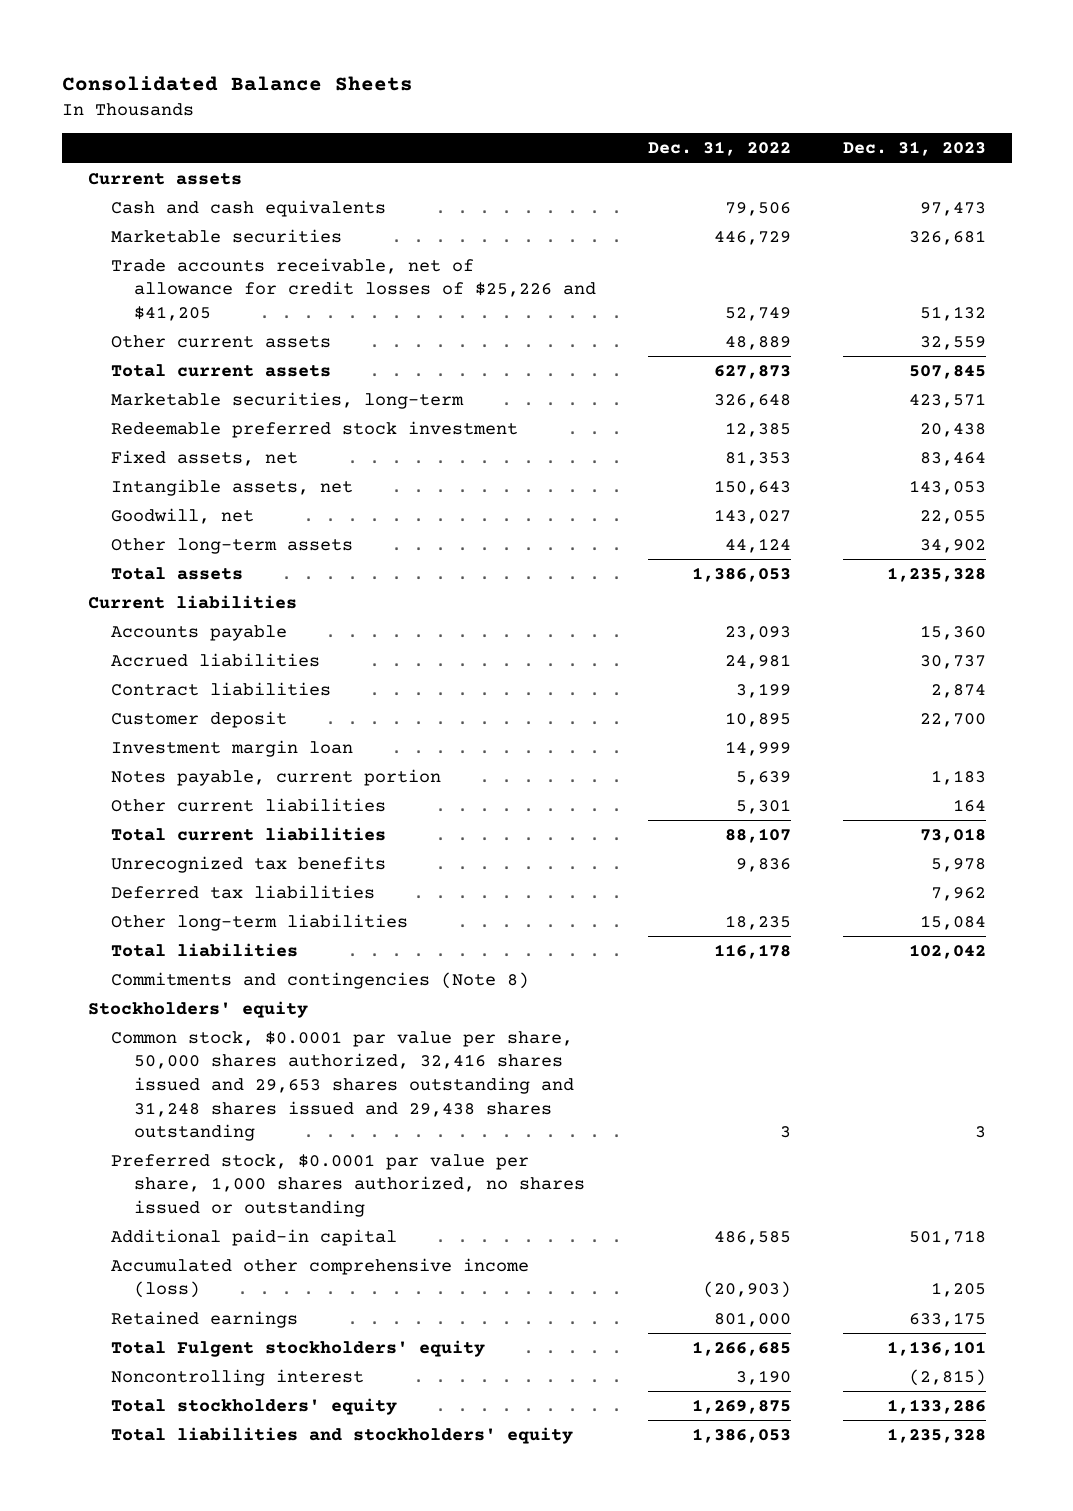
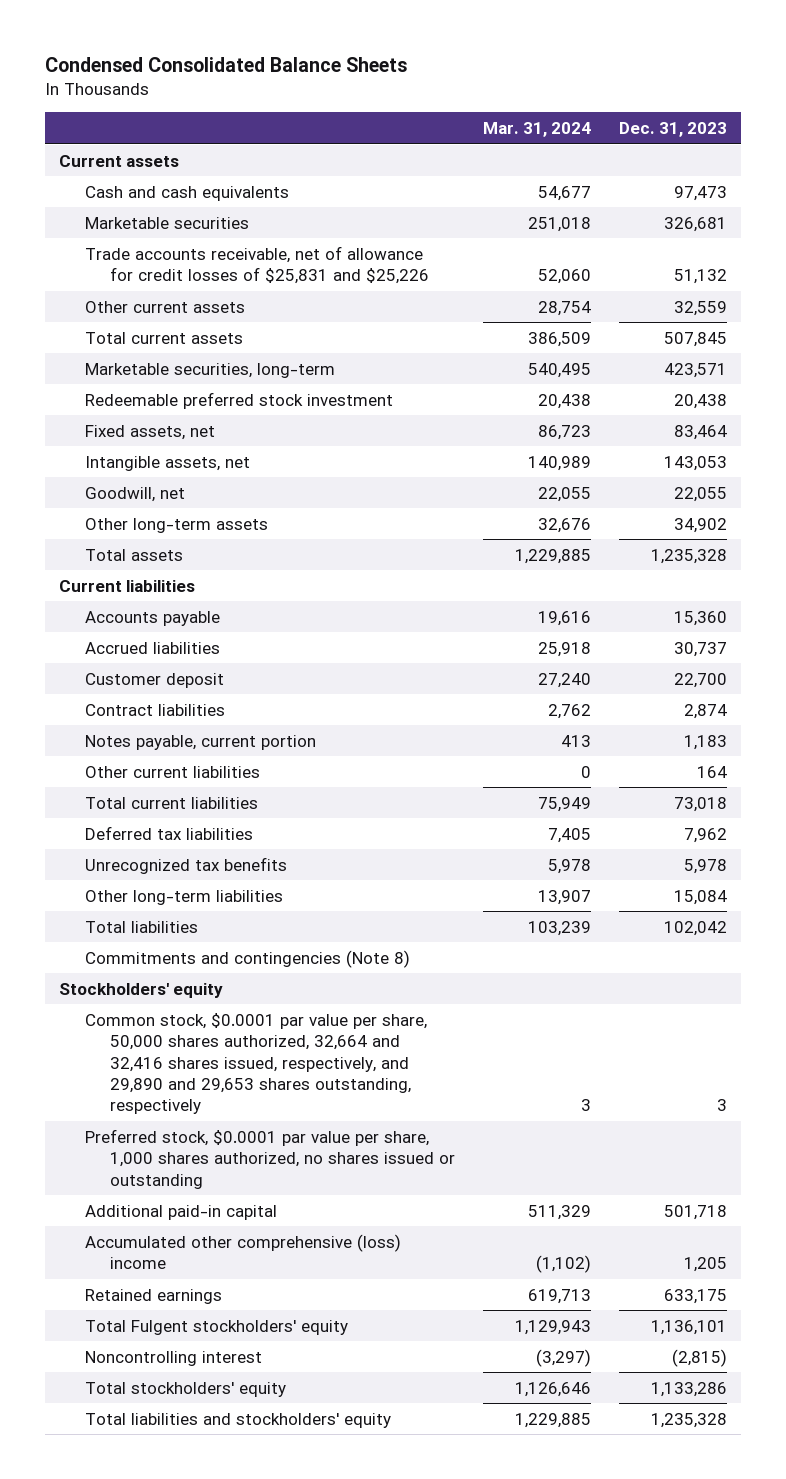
- Consolidated Balance Sheets
+ Condensed Consolidated Balance Sheets
- | Dec. 31, 2022 | Dec. 31, 2023
+ | Mar. 31, 2024 | Dec. 31, 2023
- Trade accounts receivable, net of allowance for credit losses of $25,226 and $41,205 | 52,749 | 51,132
+ Trade accounts receivable, net of allowance for credit losses of $25,831 and $25,226 | 52,060 | 51,132
- Investment margin loan | 14,999 |
moved down: Contract liabilities | 2,762 | 2,874
moved down: Unrecognized tax benefits | 5,978 | 5,978
- Common stock, $0.0001 par value per share, 50,000 shares authorized, 32,416 shares issued and 29,653 shares outstanding and 31,248 shares issued and 29,438 shares outstanding | 3 | 3
+ Common stock, $0.0001 par value per share, 50,000 shares authorized, 32,664 and 32,416 shares issued, respectively, and 29,890 and 29,653 shares outstanding, respectively | 3 | 3
- Accumulated other comprehensive income (loss) | (20,903) | 1,205
+ Accumulated other comprehensive (loss) income | (1,102) | 1,205

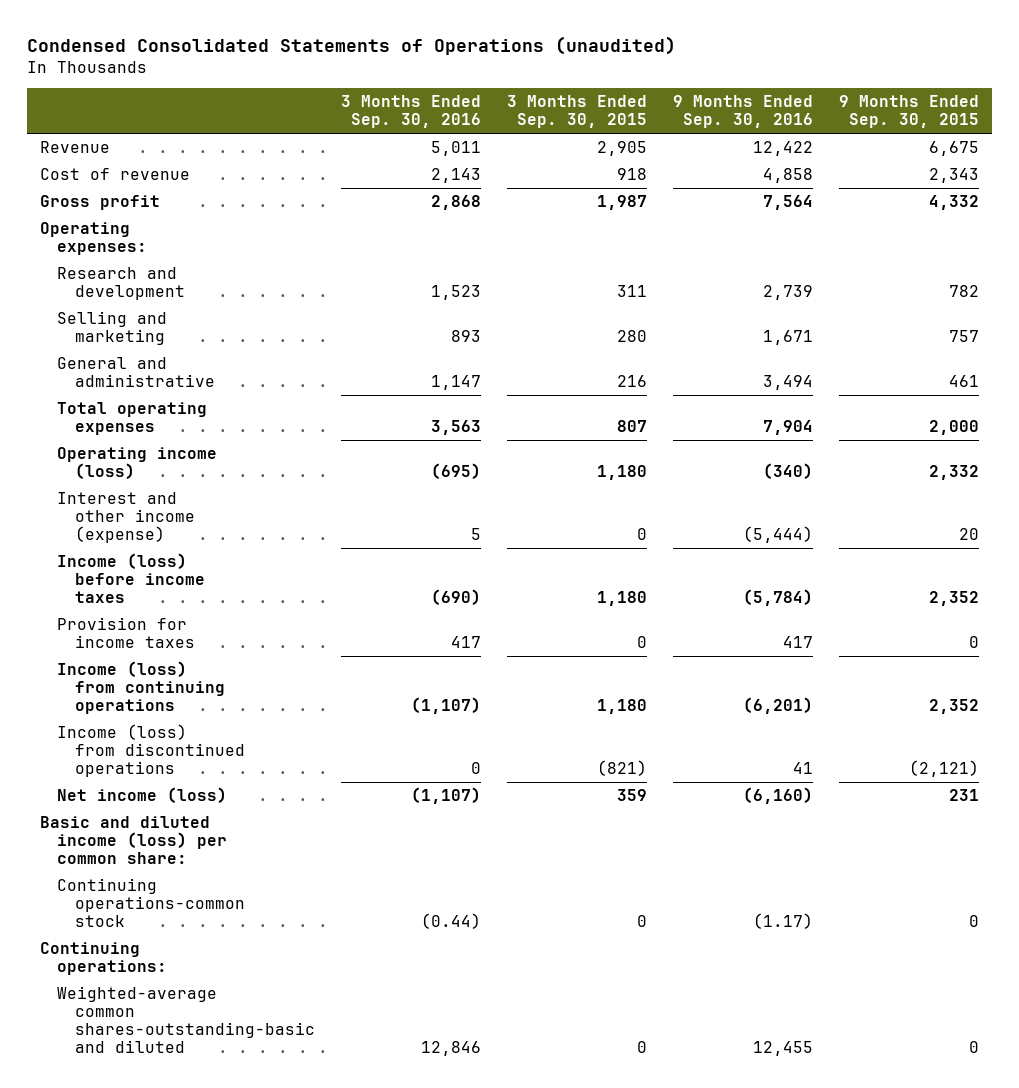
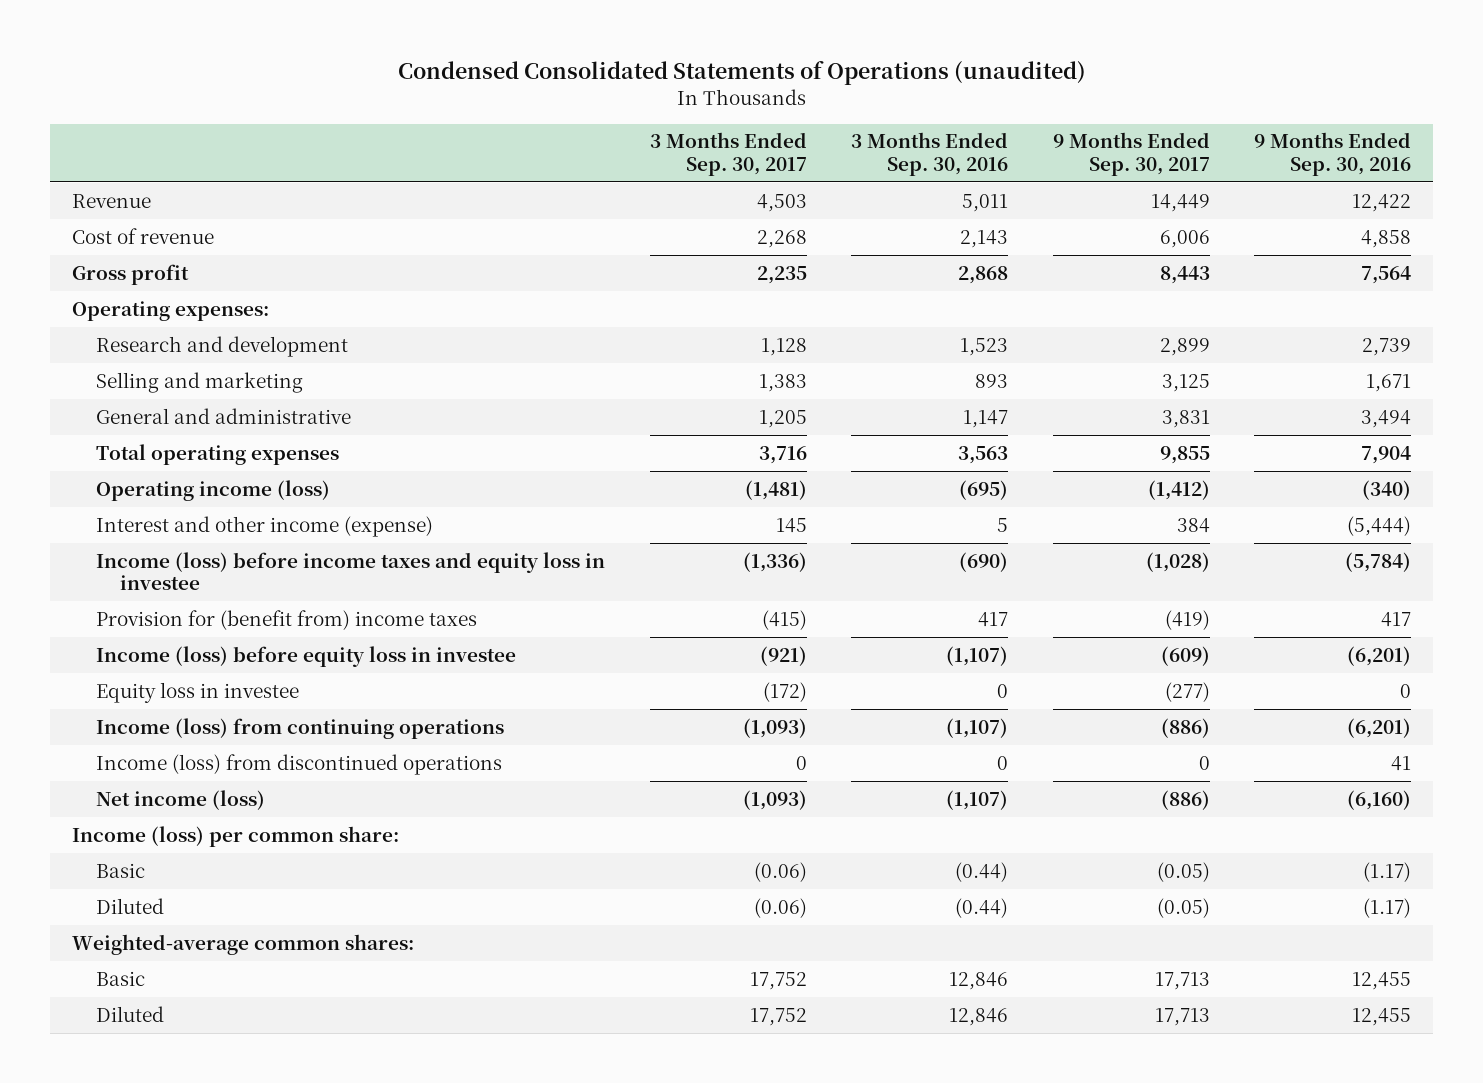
- | 3 Months Ended Sep. 30, 2016 | 3 Months Ended Sep. 30, 2015 | 9 Months Ended Sep. 30, 2016 | 9 Months Ended Sep. 30, 2015
+ | 3 Months Ended Sep. 30, 2017 | 3 Months Ended Sep. 30, 2016 | 9 Months Ended Sep. 30, 2017 | 9 Months Ended Sep. 30, 2016
- Income (loss) before income taxes | (690) | 1,180 | (5,784) | 2,352
- Provision for income taxes | 417 | 0 | 417 | 0
+ Income (loss) before income taxes and equity loss in investee | (1,336) | (690) | (1,028) | (5,784)
+ Provision for (benefit from) income taxes | (415) | 417 | (419) | 417
+ Income (loss) before equity loss in investee | (921) | (1,107) | (609) | (6,201)
+ Equity loss in investee | (172) | 0 | (277) | 0
- Basic and diluted income (loss) per common share:
- Continuing operations-common stock | (0.44) | 0 | (1.17) | 0
- Continuing operations:
- Weighted-average common shares-outstanding-basic and diluted | 12,846 | 0 | 12,455 | 0
+ Income (loss) per common share:
+ Basic | (0.06) | (0.44) | (0.05) | (1.17)
+ Diluted | (0.06) | (0.44) | (0.05) | (1.17)
+ Weighted-average common shares:
+ Basic | 17,752 | 12,846 | 17,713 | 12,455
+ Diluted | 17,752 | 12,846 | 17,713 | 12,455

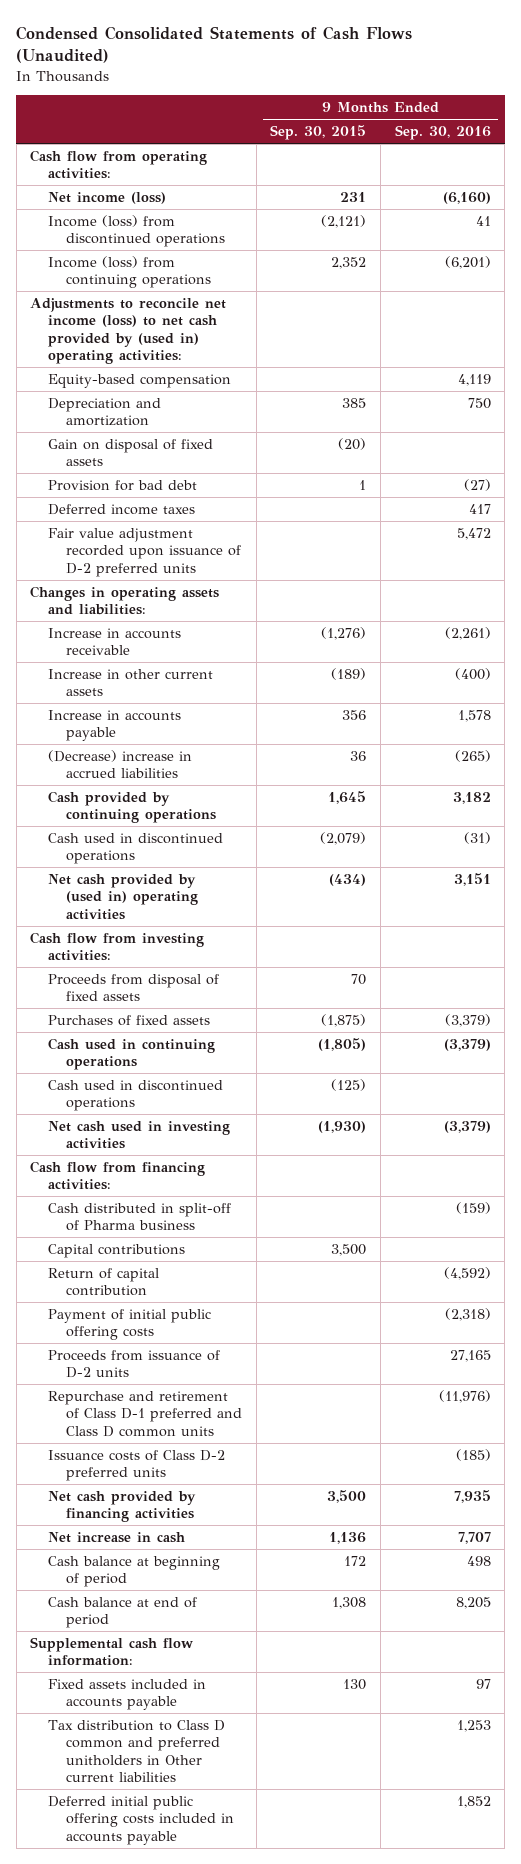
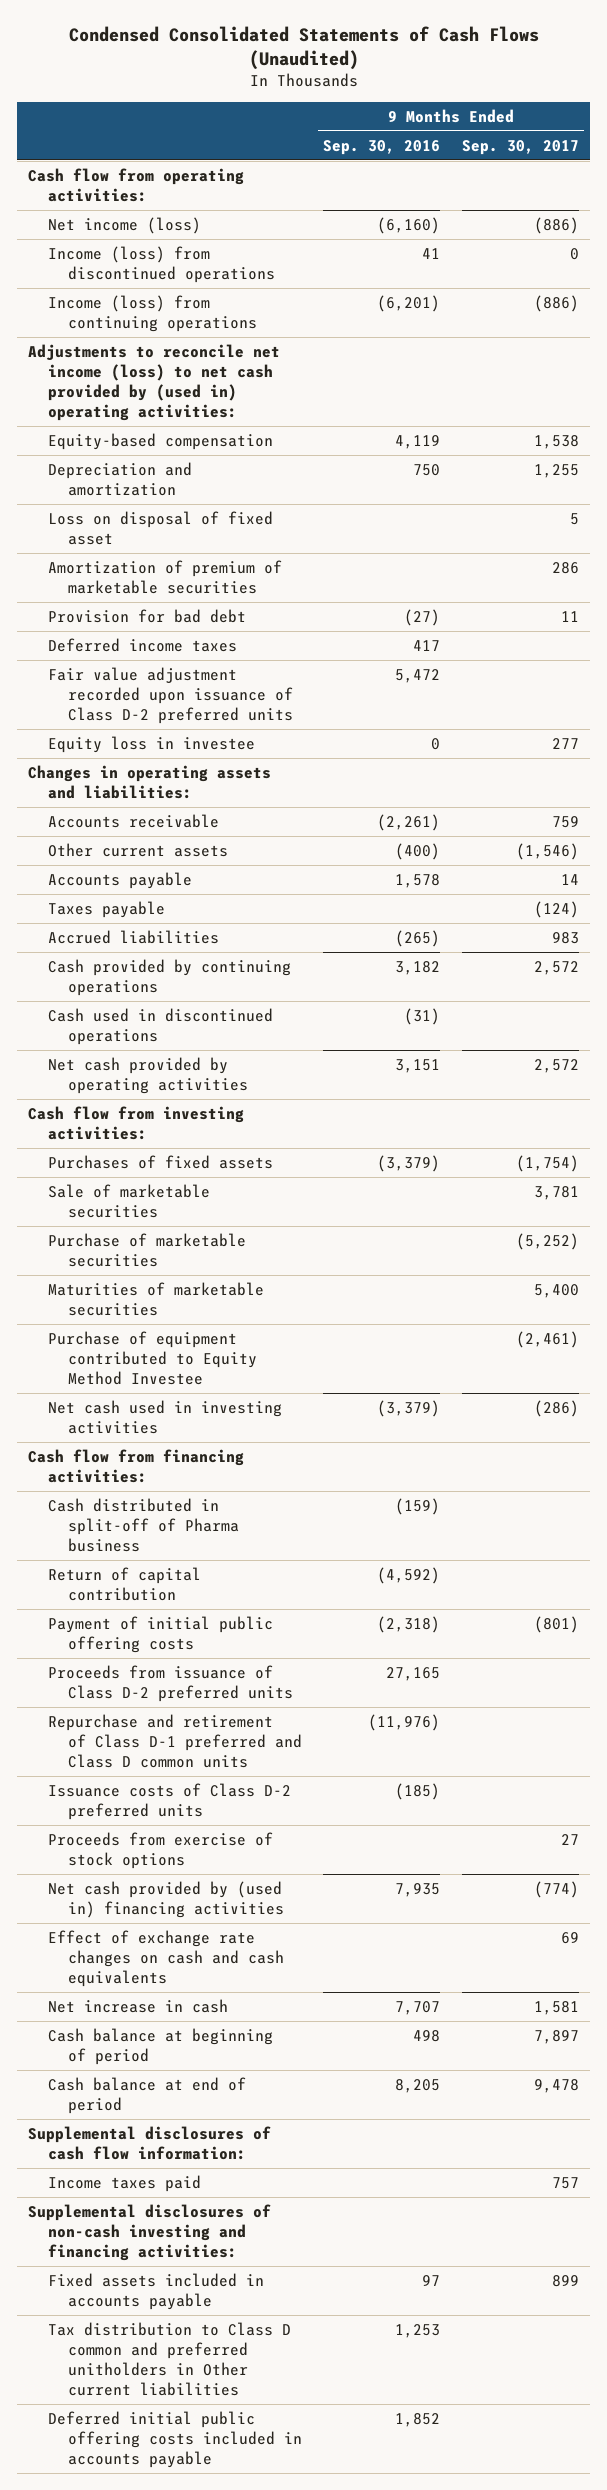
- | 9 Months Ended Sep. 30, 2015 | 9 Months Ended Sep. 30, 2016
+ | 9 Months Ended Sep. 30, 2016 | 9 Months Ended Sep. 30, 2017
- Gain on disposal of fixed assets | (20) |
+ Loss on disposal of fixed asset | | 5
+ Amortization of premium of marketable securities | | 286
- Fair value adjustment recorded upon issuance of D-2 preferred units | | 5,472
+ Fair value adjustment recorded upon issuance of Class D-2 preferred units | 5,472 |
+ Equity loss in investee | 0 | 277
- Increase in accounts receivable | (1,276) | (2,261)
- Increase in other current assets | (189) | (400)
- Increase in accounts payable | 356 | 1,578
- (Decrease) increase in accrued liabilities | 36 | (265)
+ Accounts receivable | (2,261) | 759
+ Other current assets | (400) | (1,546)
+ Accounts payable | 1,578 | 14
+ Taxes payable | | (124)
+ Accrued liabilities | (265) | 983
- Net cash provided by (used in) operating activities | (434) | 3,151
+ Net cash provided by operating activities | 3,151 | 2,572
- Proceeds from disposal of fixed assets | 70 |
- Cash used in continuing operations | (1,805) | (3,379)
- Cash used in discontinued operations | (125) |
+ Sale of marketable securities | | 3,781
+ Purchase of marketable securities | | (5,252)
+ Maturities of marketable securities | | 5,400
+ Purchase of equipment contributed to Equity Method Investee | | (2,461)
- Capital contributions | 3,500 |
- Proceeds from issuance of D-2 units | | 27,165
+ Proceeds from issuance of Class D-2 preferred units | 27,165 |
- Net cash provided by financing activities | 3,500 | 7,935
+ Proceeds from exercise of stock options | | 27
+ Net cash provided by (used in) financing activities | 7,935 | (774)
+ Effect of exchange rate changes on cash and cash equivalents | | 69
- Supplemental cash flow information:
+ Supplemental disclosures of cash flow information:
+ Income taxes paid | | 757
+ Supplemental disclosures of non-cash investing and financing activities:

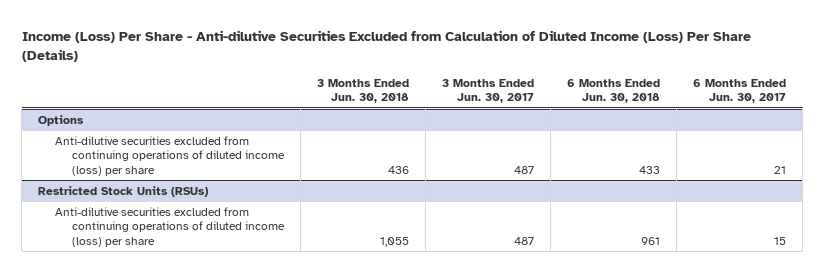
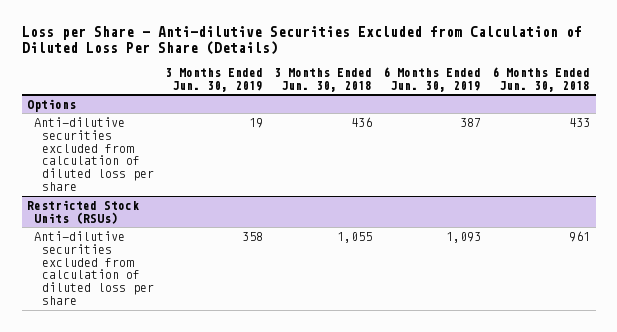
- Income (Loss) Per Share - Anti-dilutive Securities Excluded from Calculation of Diluted Income (Loss) Per Share (Details)
+ Loss per Share - Anti-dilutive Securities Excluded from Calculation of Diluted Loss Per Share (Details)
- | 3 Months Ended Jun. 30, 2018 | 3 Months Ended Jun. 30, 2017 | 6 Months Ended Jun. 30, 2018 | 6 Months Ended Jun. 30, 2017
+ | 3 Months Ended Jun. 30, 2019 | 3 Months Ended Jun. 30, 2018 | 6 Months Ended Jun. 30, 2019 | 6 Months Ended Jun. 30, 2018
@ Options
- Anti-dilutive securities excluded from continuing operations of diluted income (loss) per share | 436 | 487 | 433 | 21
+ Anti-dilutive securities excluded from calculation of diluted loss per share | 19 | 436 | 387 | 433
@ Restricted Stock Units (RSUs)
- Anti-dilutive securities excluded from continuing operations of diluted income (loss) per share | 1,055 | 487 | 961 | 15
+ Anti-dilutive securities excluded from calculation of diluted loss per share | 358 | 1,055 | 1,093 | 961

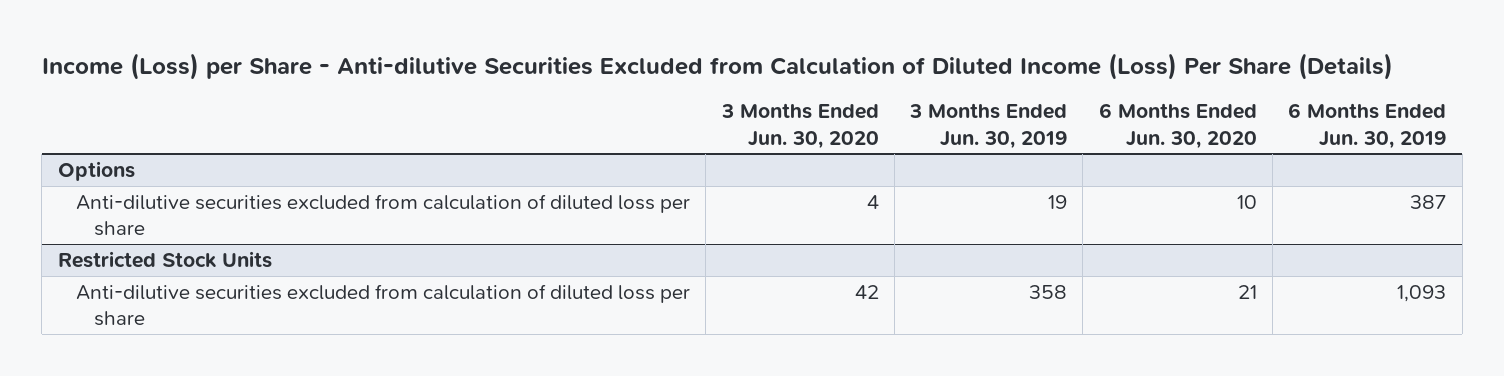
- Loss per Share - Anti-dilutive Securities Excluded from Calculation of Diluted Loss Per Share (Details)
+ Income (Loss) per Share - Anti-dilutive Securities Excluded from Calculation of Diluted Income (Loss) Per Share (Details)
- | 3 Months Ended Jun. 30, 2019 | 3 Months Ended Jun. 30, 2018 | 6 Months Ended Jun. 30, 2019 | 6 Months Ended Jun. 30, 2018
+ | 3 Months Ended Jun. 30, 2020 | 3 Months Ended Jun. 30, 2019 | 6 Months Ended Jun. 30, 2020 | 6 Months Ended Jun. 30, 2019
- Restricted Stock Units (RSUs)
+ Restricted Stock Units

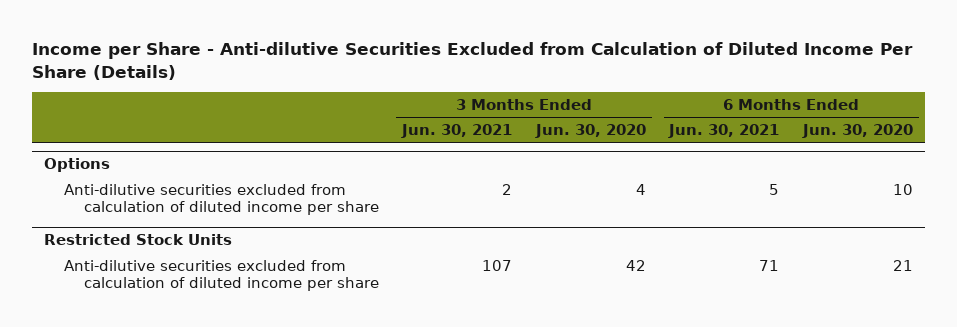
- Income (Loss) per Share - Anti-dilutive Securities Excluded from Calculation of Diluted Income (Loss) Per Share (Details)
+ Income per Share - Anti-dilutive Securities Excluded from Calculation of Diluted Income Per Share (Details)
- | 3 Months Ended Jun. 30, 2020 | 3 Months Ended Jun. 30, 2019 | 6 Months Ended Jun. 30, 2020 | 6 Months Ended Jun. 30, 2019
+ | 3 Months Ended Jun. 30, 2021 | 3 Months Ended Jun. 30, 2020 | 6 Months Ended Jun. 30, 2021 | 6 Months Ended Jun. 30, 2020
@ Options
- Anti-dilutive securities excluded from calculation of diluted loss per share | 4 | 19 | 10 | 387
+ Anti-dilutive securities excluded from calculation of diluted income per share | 2 | 4 | 5 | 10
@ Restricted Stock Units
- Anti-dilutive securities excluded from calculation of diluted loss per share | 42 | 358 | 21 | 1,093
+ Anti-dilutive securities excluded from calculation of diluted income per share | 107 | 42 | 71 | 21

